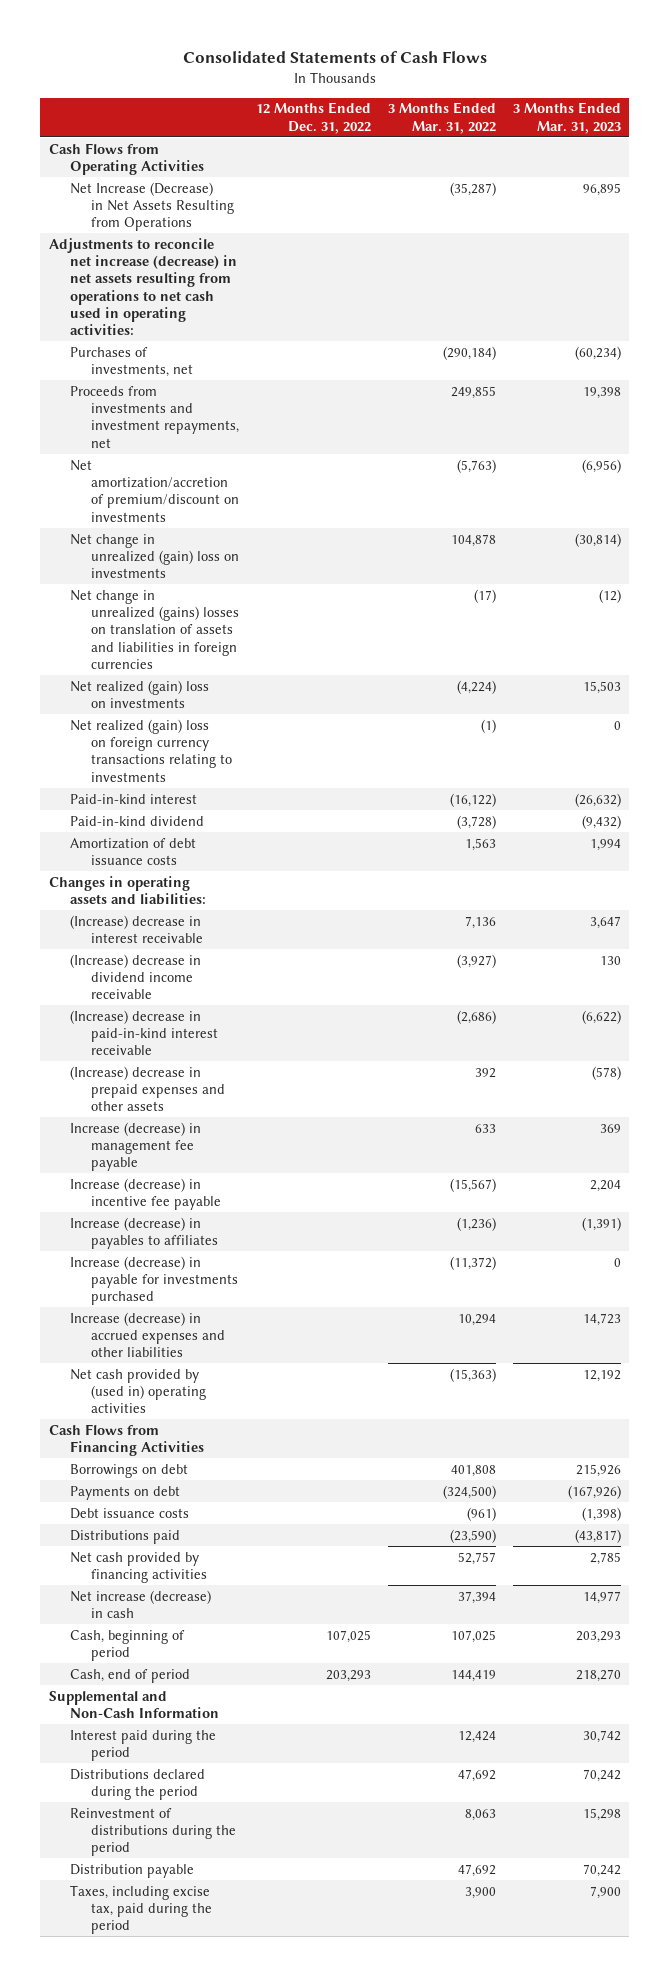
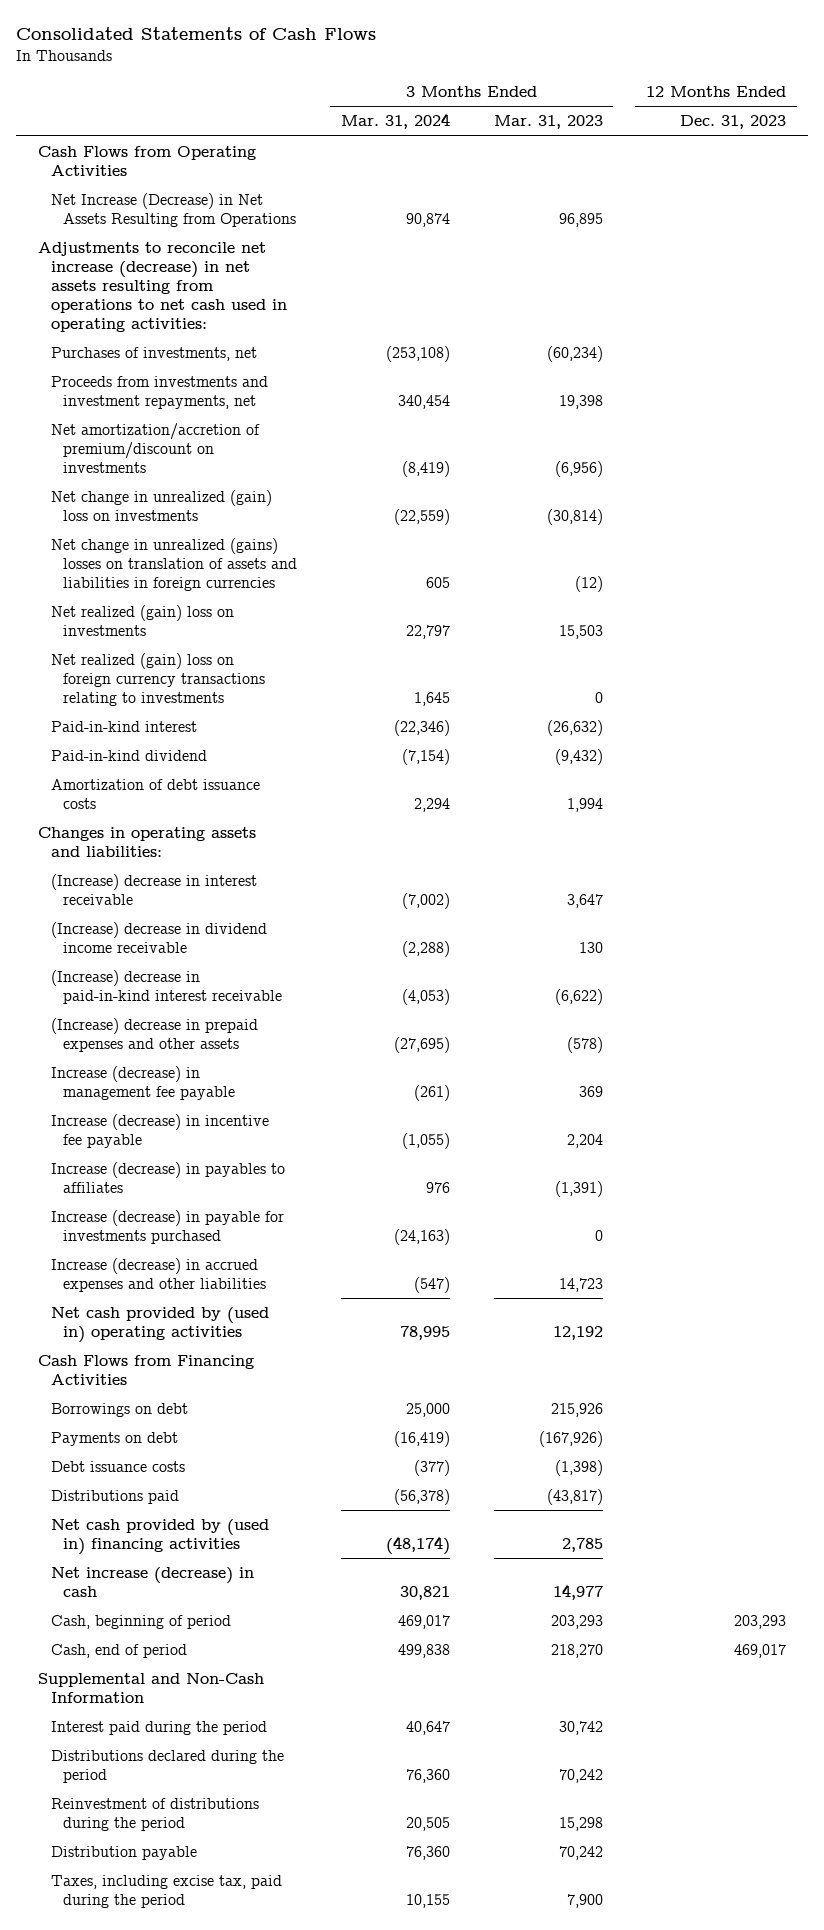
- | 12 Months Ended Dec. 31, 2022 | 3 Months Ended Mar. 31, 2022 | 3 Months Ended Mar. 31, 2023
+ | 3 Months Ended Mar. 31, 2024 | 3 Months Ended Mar. 31, 2023 | 12 Months Ended Dec. 31, 2023
- Net cash provided by financing activities | | 52,757 | 2,785
+ Net cash provided by (used in) financing activities | (48,174) | 2,785 |

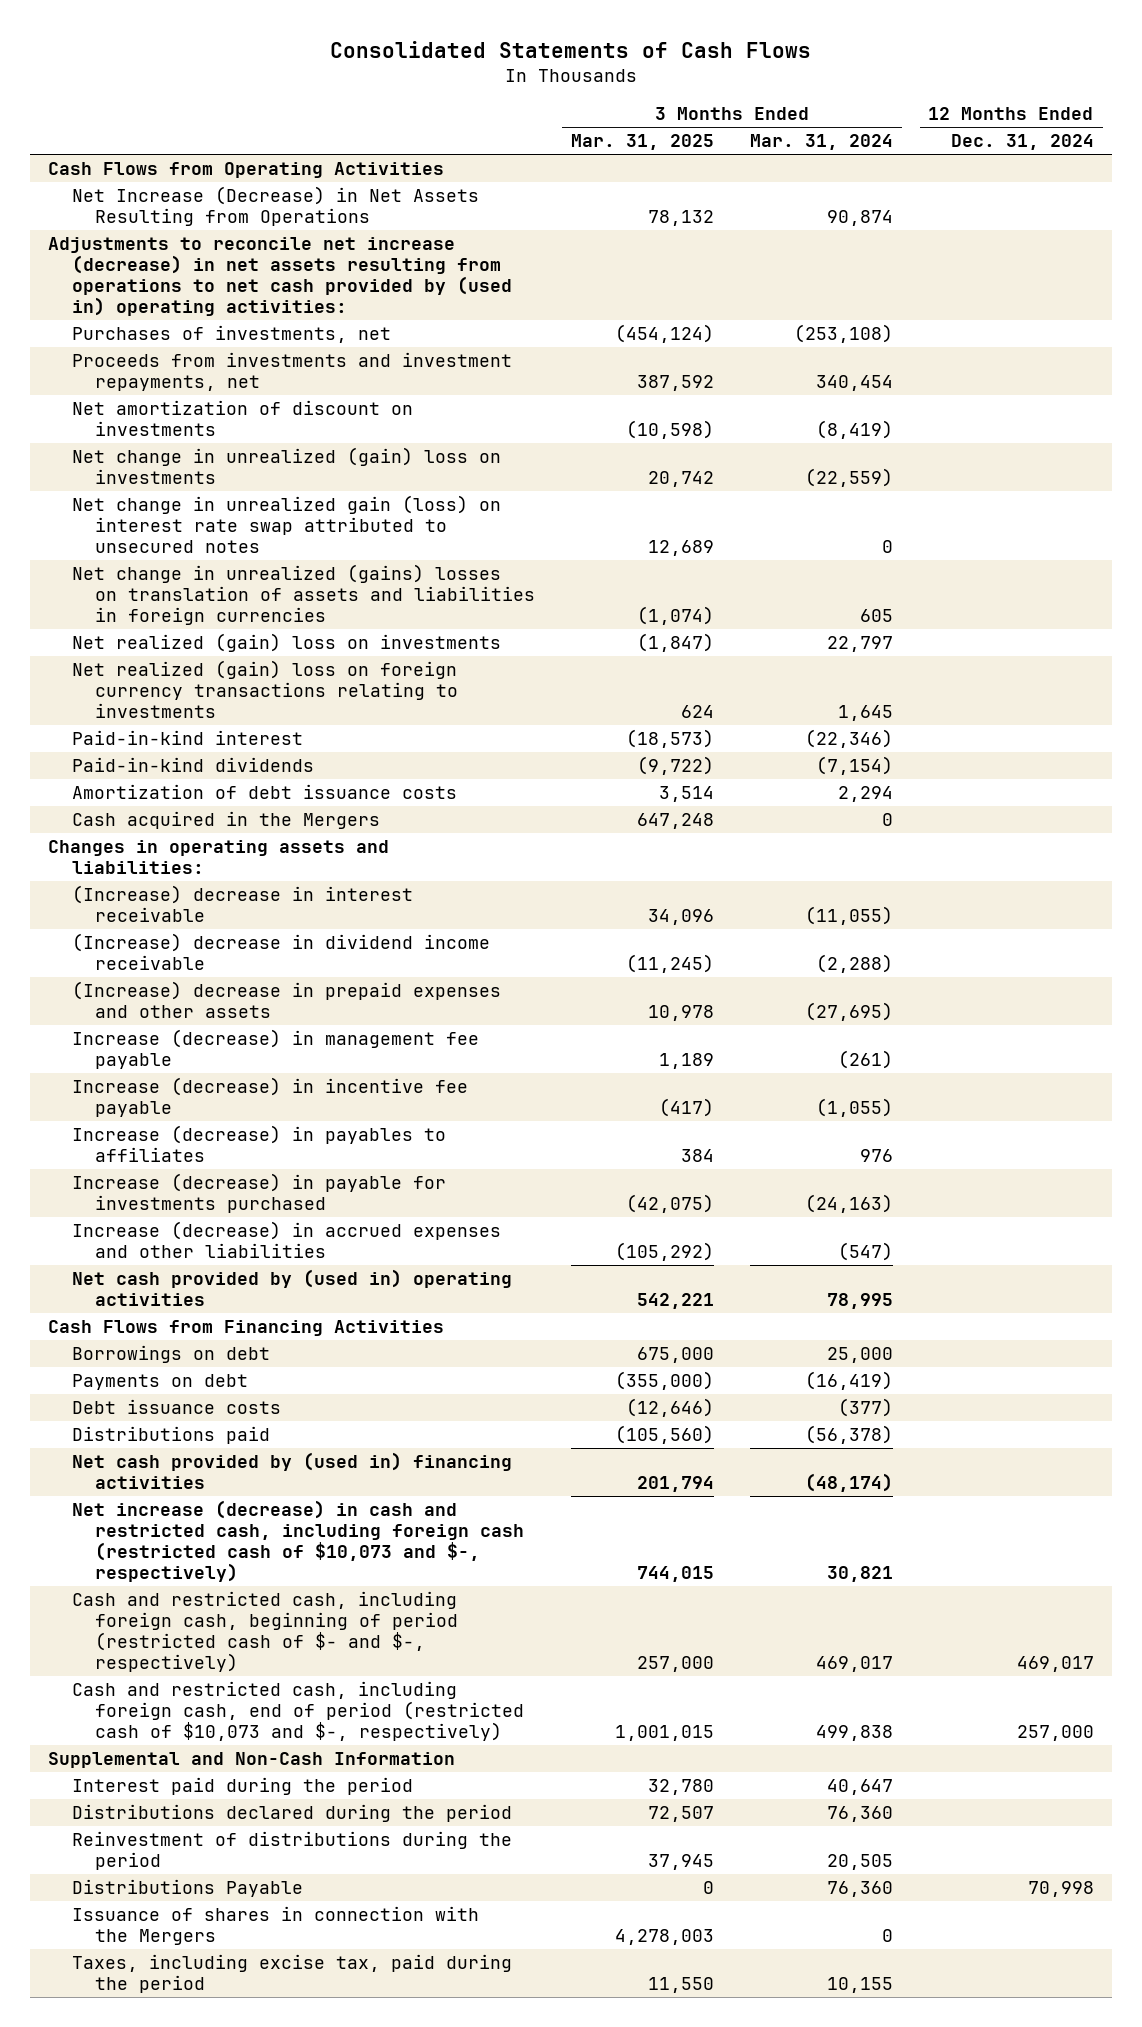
- | 3 Months Ended Mar. 31, 2024 | 3 Months Ended Mar. 31, 2023 | 12 Months Ended Dec. 31, 2023
+ | 3 Months Ended Mar. 31, 2025 | 3 Months Ended Mar. 31, 2024 | 12 Months Ended Dec. 31, 2024
- Adjustments to reconcile net increase (decrease) in net assets resulting from operations to net cash used in operating activities:
+ Adjustments to reconcile net increase (decrease) in net assets resulting from operations to net cash provided by (used in) operating activities:
- Net amortization/accretion of premium/discount on investments | (8,419) | (6,956) |
+ Net amortization of discount on investments | (10,598) | (8,419) |
+ Net change in unrealized gain (loss) on interest rate swap attributed to unsecured notes | 12,689 | 0 |
- Paid-in-kind dividend | (7,154) | (9,432) |
+ Paid-in-kind dividends | (9,722) | (7,154) |
+ Cash acquired in the Mergers | 647,248 | 0 |
- (Increase) decrease in interest receivable | (7,002) | 3,647 |
+ (Increase) decrease in interest receivable | 34,096 | (11,055) |
- (Increase) decrease in paid-in-kind interest receivable | (4,053) | (6,622) |
- Net increase (decrease) in cash | 30,821 | 14,977 |
- Cash, beginning of period | 469,017 | 203,293 | 203,293
- Cash, end of period | 499,838 | 218,270 | 469,017
+ Net increase (decrease) in cash and restricted cash, including foreign cash (restricted cash of $10,073 and $-, respectively) | 744,015 | 30,821 |
+ Cash and restricted cash, including foreign cash, beginning of period (restricted cash of $- and $-, respectively) | 257,000 | 469,017 | 469,017
+ Cash and restricted cash, including foreign cash, end of period (restricted cash of $10,073 and $-, respectively) | 1,001,015 | 499,838 | 257,000
- Distribution payable | 76,360 | 70,242 |
+ Distributions Payable | 0 | 76,360 | 70,998
+ Issuance of shares in connection with the Mergers | 4,278,003 | 0 |

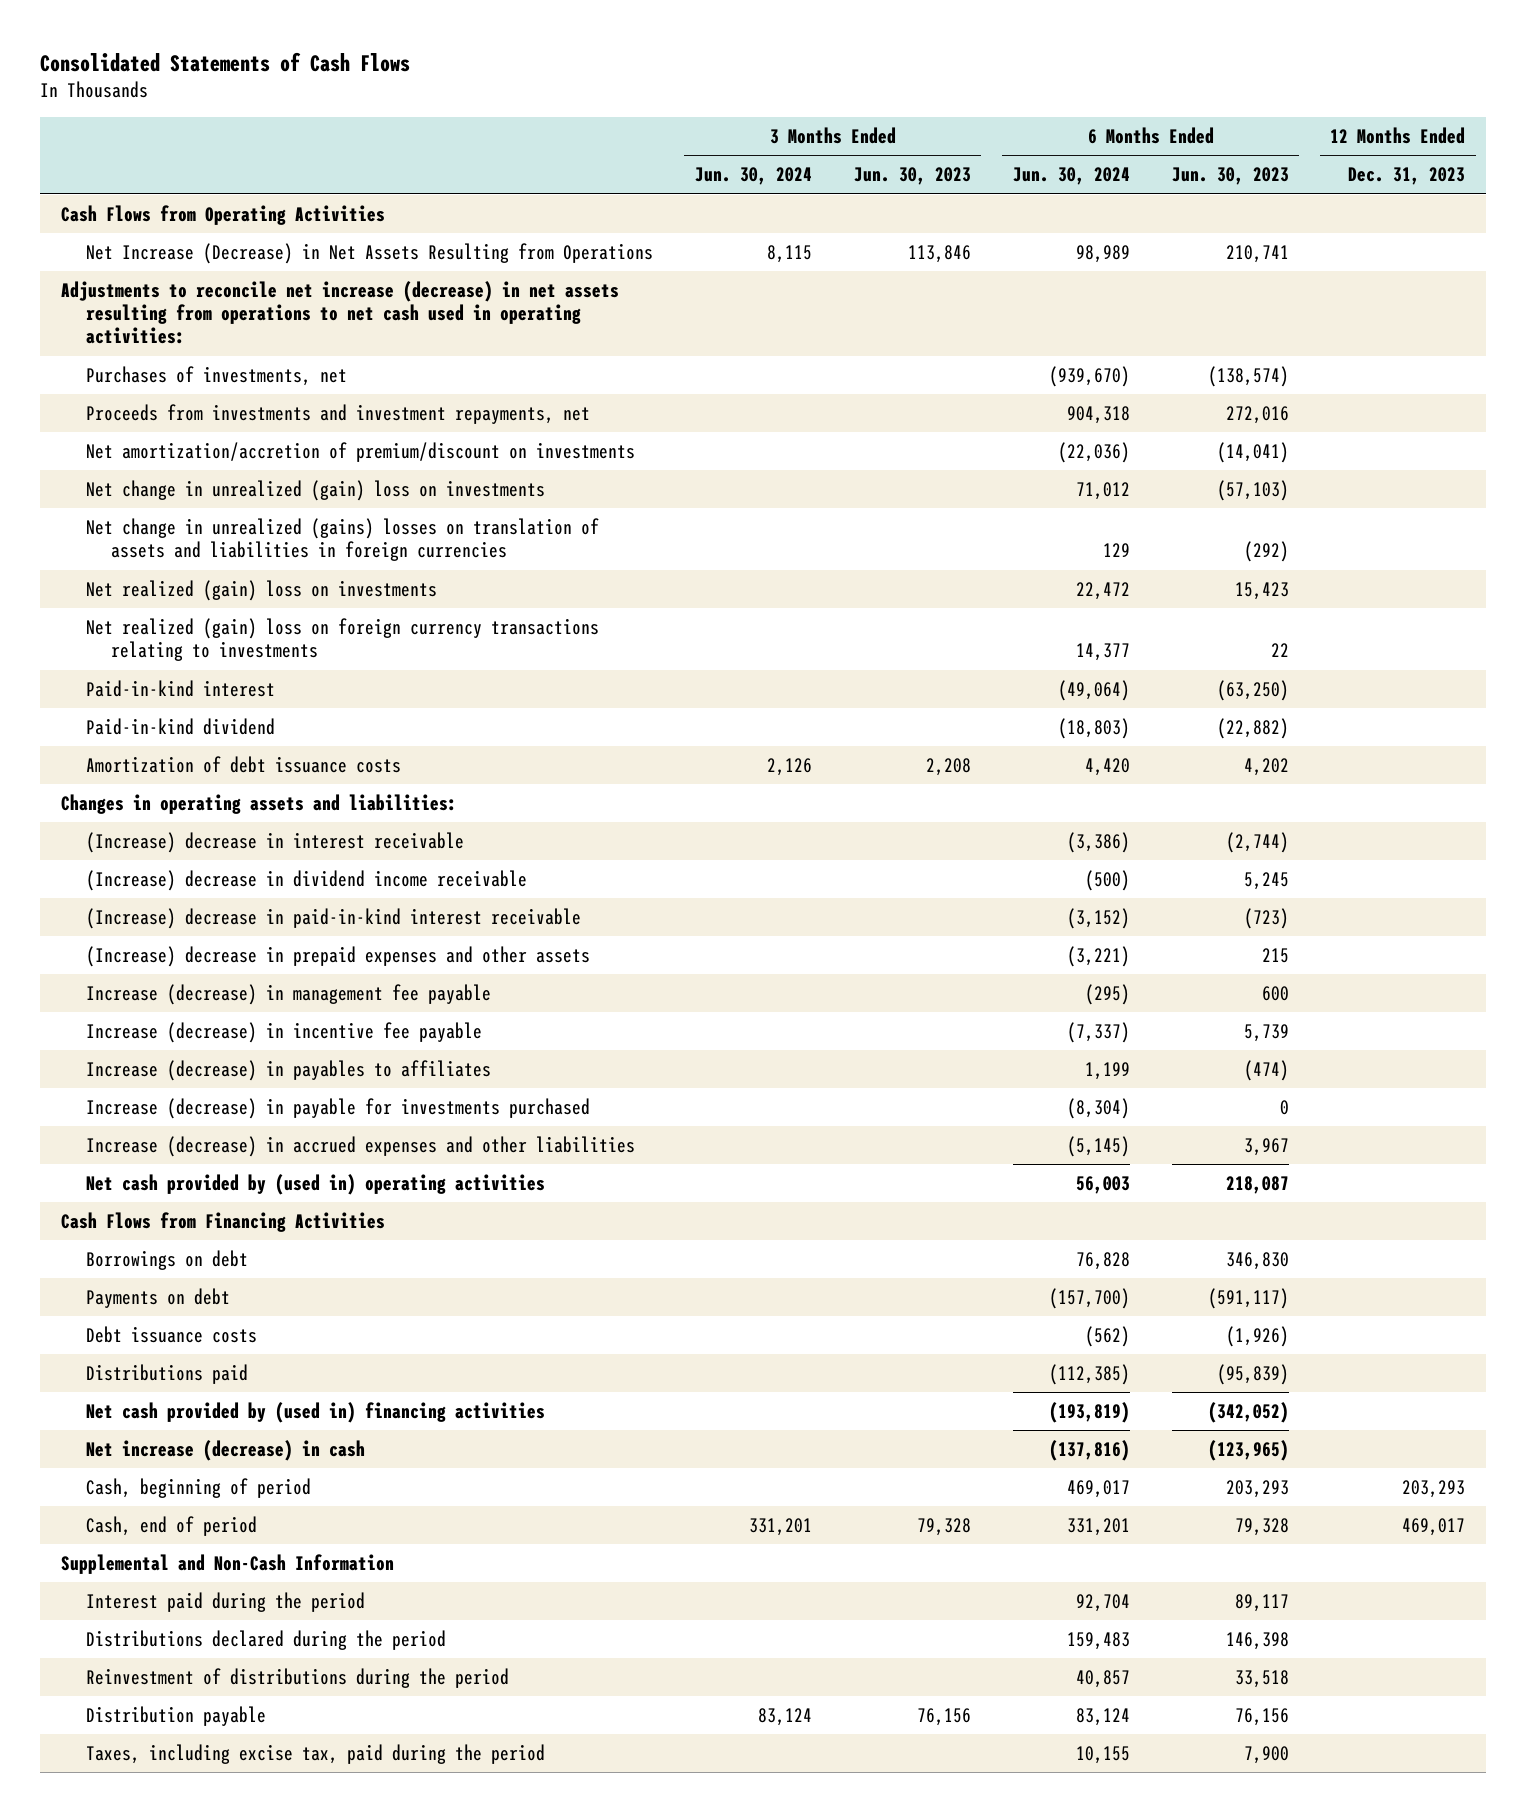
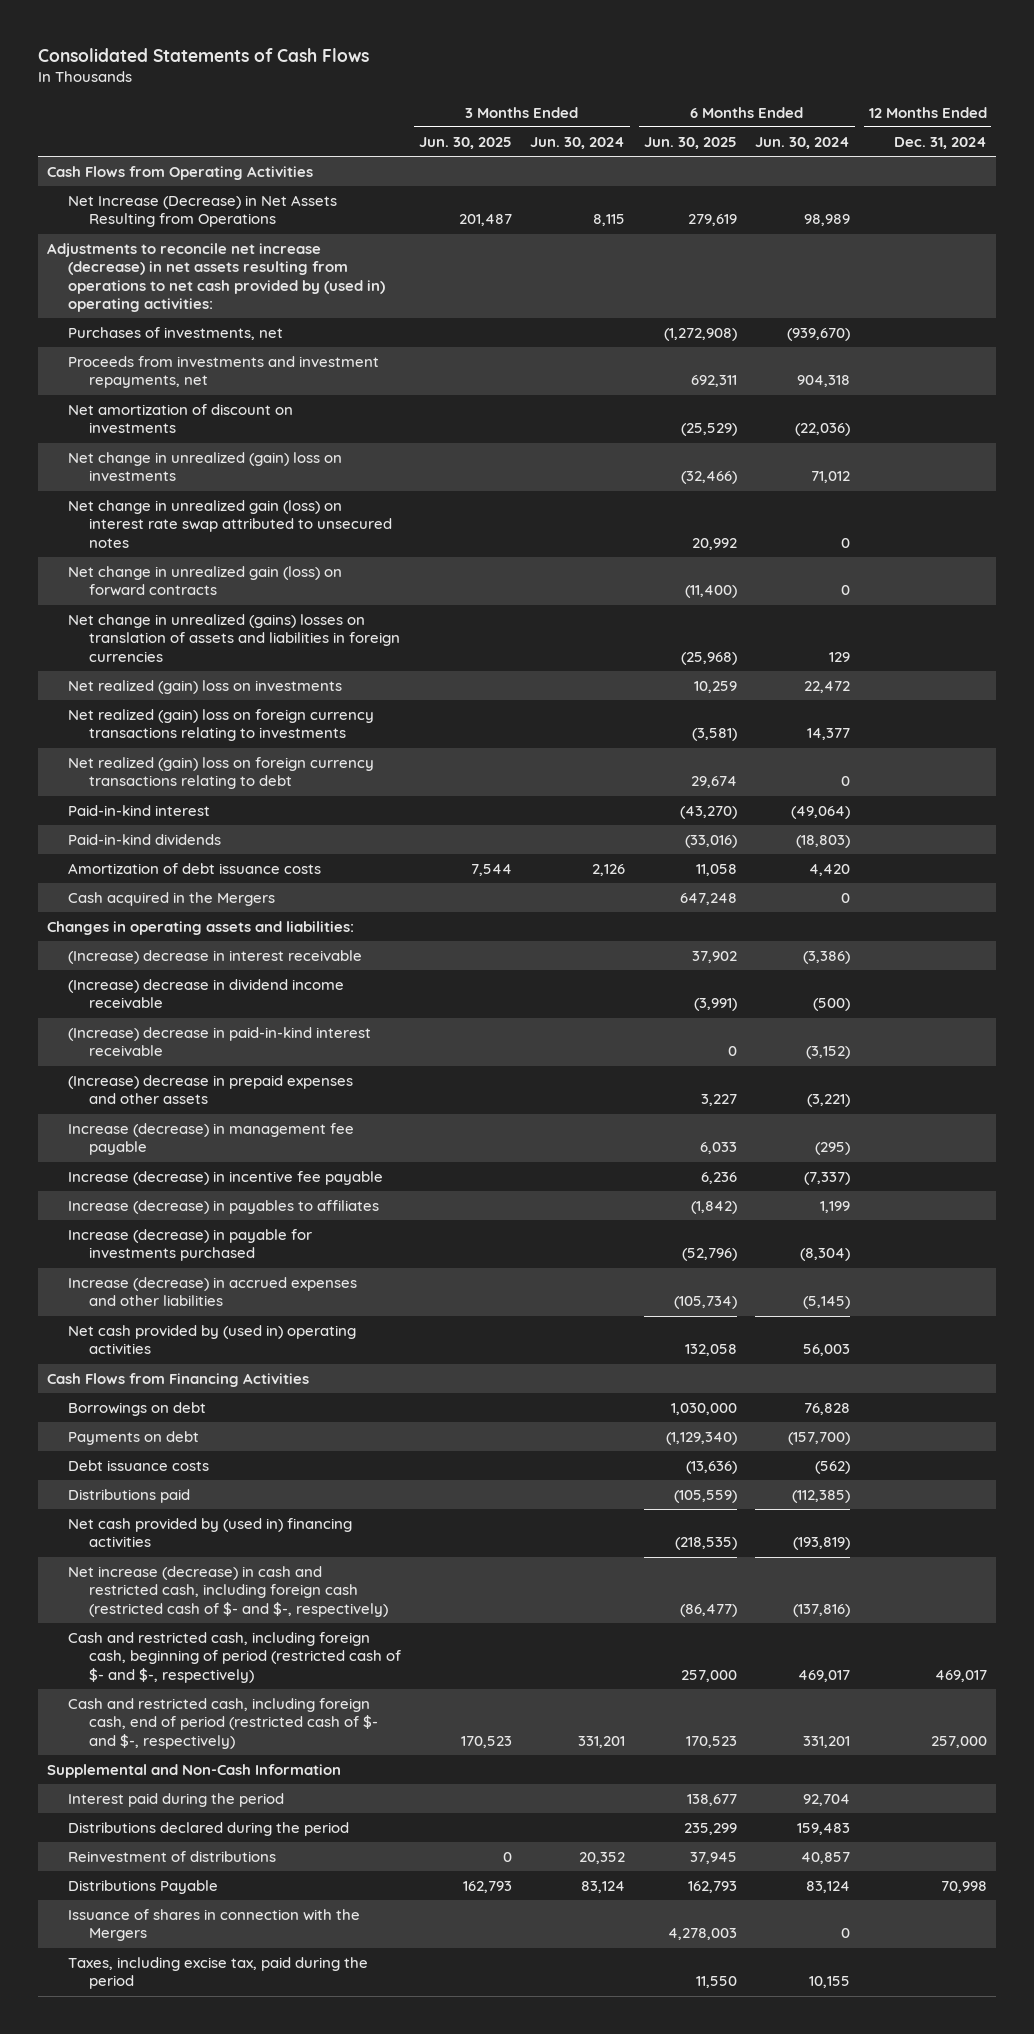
- | 3 Months Ended Jun. 30, 2024 | 3 Months Ended Jun. 30, 2023 | 6 Months Ended Jun. 30, 2024 | 6 Months Ended Jun. 30, 2023 | 12 Months Ended Dec. 31, 2023
+ | 3 Months Ended Jun. 30, 2025 | 3 Months Ended Jun. 30, 2024 | 6 Months Ended Jun. 30, 2025 | 6 Months Ended Jun. 30, 2024 | 12 Months Ended Dec. 31, 2024
- Adjustments to reconcile net increase (decrease) in net assets resulting from operations to net cash used in operating activities:
+ Adjustments to reconcile net increase (decrease) in net assets resulting from operations to net cash provided by (used in) operating activities:
- Net amortization/accretion of premium/discount on investments | | | (22,036) | (14,041) |
+ Net amortization of discount on investments | | | (25,529) | (22,036) |
+ Net change in unrealized gain (loss) on interest rate swap attributed to unsecured notes | | | 20,992 | 0 |
+ Net change in unrealized gain (loss) on forward contracts | | | (11,400) | 0 |
+ Net realized (gain) loss on foreign currency transactions relating to debt | | | 29,674 | 0 |
- Paid-in-kind dividend | | | (18,803) | (22,882) |
+ Paid-in-kind dividends | | | (33,016) | (18,803) |
+ Cash acquired in the Mergers | | | 647,248 | 0 |
- Net increase (decrease) in cash | | | (137,816) | (123,965) |
- Cash, beginning of period | | | 469,017 | 203,293 | 203,293
- Cash, end of period | 331,201 | 79,328 | 331,201 | 79,328 | 469,017
+ Net increase (decrease) in cash and restricted cash, including foreign cash (restricted cash of $- and $-, respectively) | | | (86,477) | (137,816) |
+ Cash and restricted cash, including foreign cash, beginning of period (restricted cash of $- and $-, respectively) | | | 257,000 | 469,017 | 469,017
+ Cash and restricted cash, including foreign cash, end of period (restricted cash of $- and $-, respectively) | 170,523 | 331,201 | 170,523 | 331,201 | 257,000
- Reinvestment of distributions during the period | | | 40,857 | 33,518 |
- Distribution payable | 83,124 | 76,156 | 83,124 | 76,156 |
+ Reinvestment of distributions | 0 | 20,352 | 37,945 | 40,857 |
+ Distributions Payable | 162,793 | 83,124 | 162,793 | 83,124 | 70,998
+ Issuance of shares in connection with the Mergers | | | 4,278,003 | 0 |

